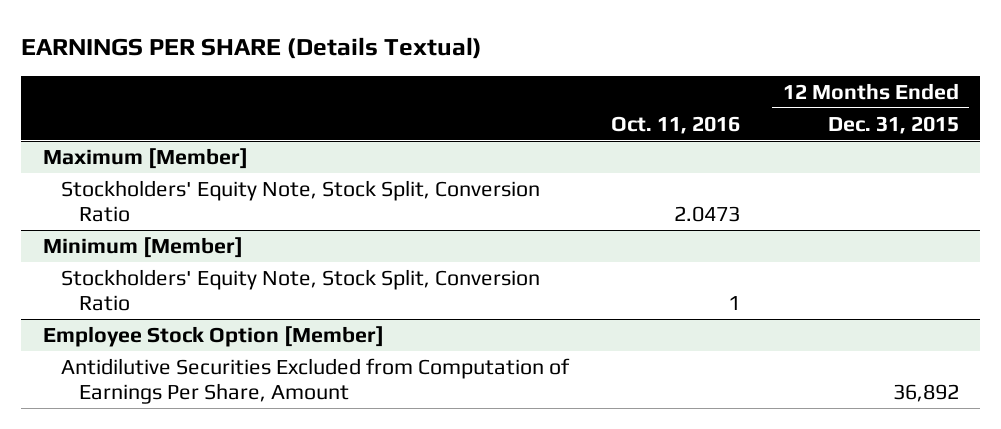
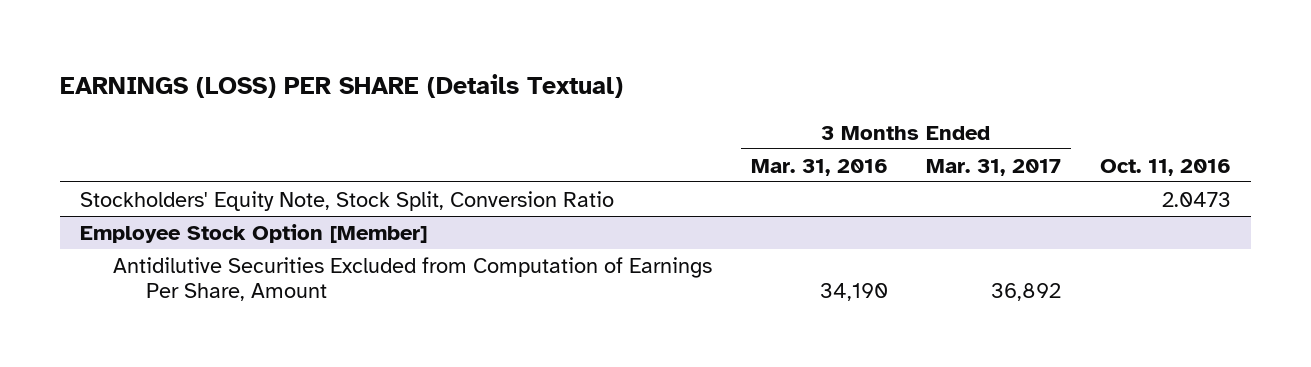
- EARNINGS PER SHARE (Details Textual)
+ EARNINGS (LOSS) PER SHARE (Details Textual)
- | Oct. 11, 2016 | 12 Months Ended Dec. 31, 2015
+ | 3 Months Ended Mar. 31, 2016 | 3 Months Ended Mar. 31, 2017 | Oct. 11, 2016
- Maximum [Member]
- Minimum [Member]
- Stockholders' Equity Note, Stock Split, Conversion Ratio | 1 |

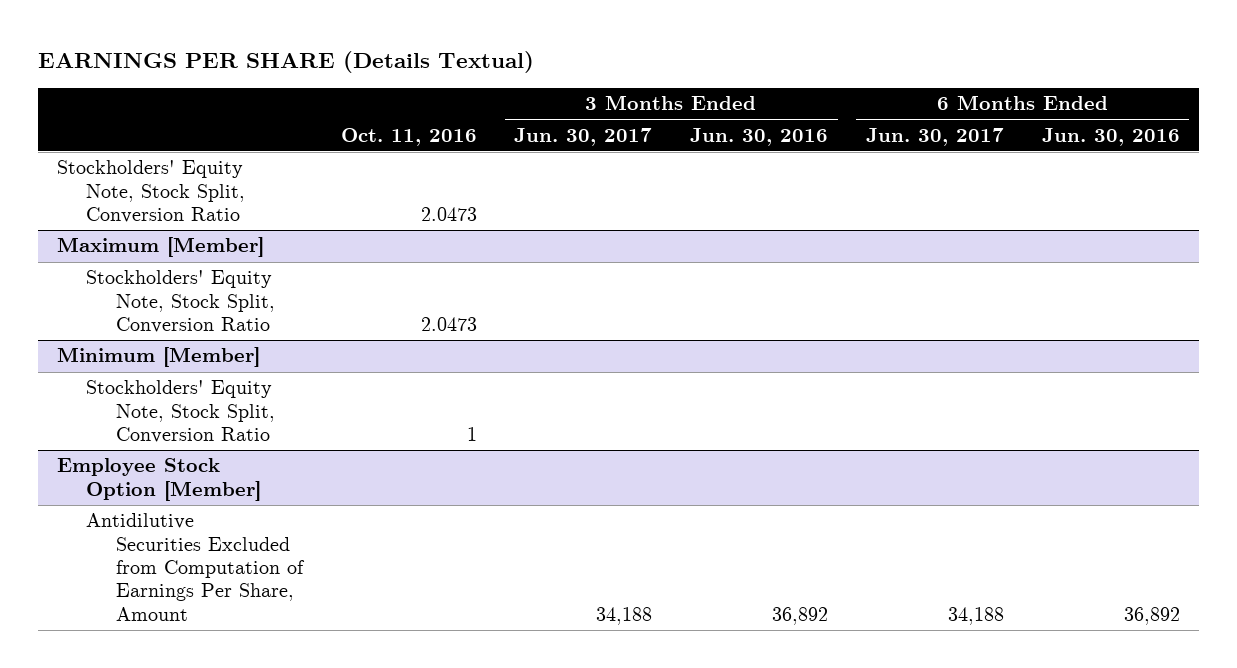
- EARNINGS (LOSS) PER SHARE (Details Textual)
+ EARNINGS PER SHARE (Details Textual)
- | 3 Months Ended Mar. 31, 2016 | 3 Months Ended Mar. 31, 2017 | Oct. 11, 2016
+ | Oct. 11, 2016 | 3 Months Ended Jun. 30, 2017 | 3 Months Ended Jun. 30, 2016 | 6 Months Ended Jun. 30, 2017 | 6 Months Ended Jun. 30, 2016
+ Maximum [Member]
+ Stockholders' Equity Note, Stock Split, Conversion Ratio | 2.0473 | | | |
+ Minimum [Member]
+ Stockholders' Equity Note, Stock Split, Conversion Ratio | 1 | | | |

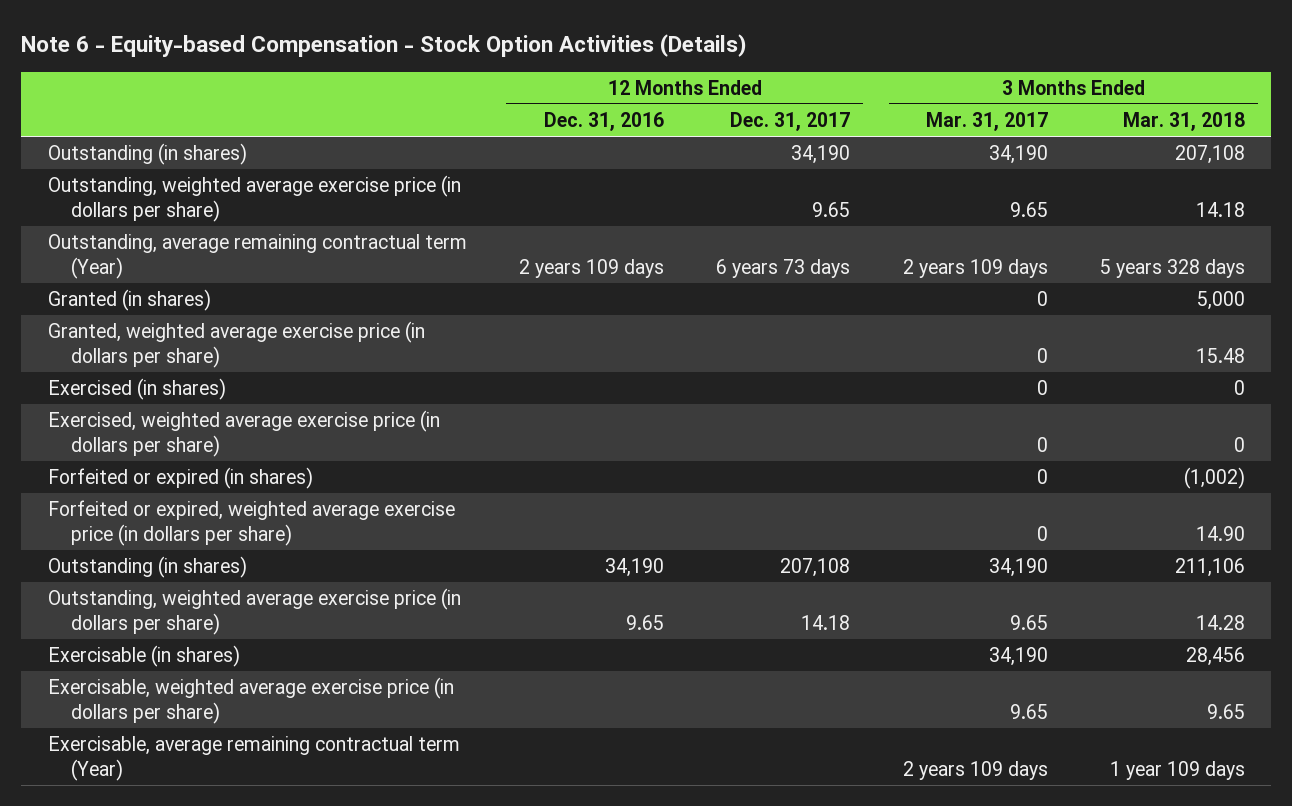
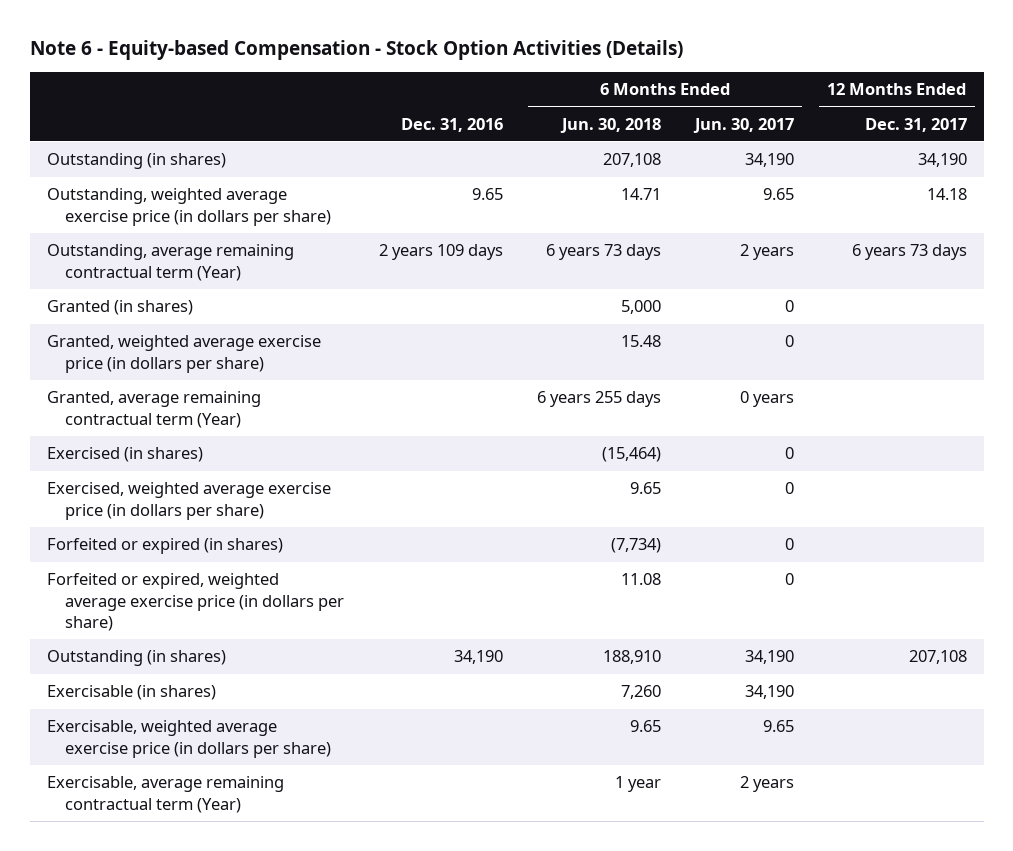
- | 12 Months Ended Dec. 31, 2016 | 12 Months Ended Dec. 31, 2017 | 3 Months Ended Mar. 31, 2017 | 3 Months Ended Mar. 31, 2018
+ | Dec. 31, 2016 | 6 Months Ended Jun. 30, 2018 | 6 Months Ended Jun. 30, 2017 | 12 Months Ended Dec. 31, 2017
- Outstanding, weighted average exercise price (in dollars per share) | | 9.65 | 9.65 | 14.18
moved up: Outstanding, weighted average exercise price (in dollars per share) | 9.65 | 14.71 | 9.65 | 14.18
+ Granted, average remaining contractual term (Year) | | 6 years 255 days | 0 years |

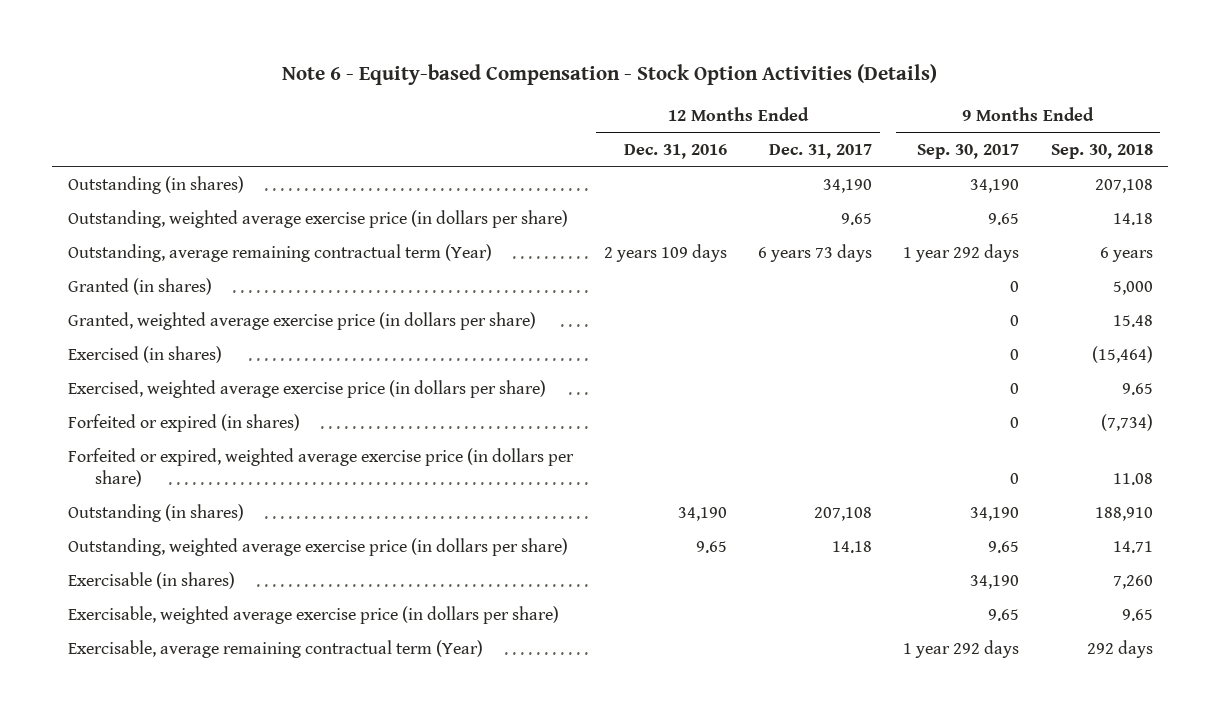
- | Dec. 31, 2016 | 6 Months Ended Jun. 30, 2018 | 6 Months Ended Jun. 30, 2017 | 12 Months Ended Dec. 31, 2017
+ | 12 Months Ended Dec. 31, 2016 | 12 Months Ended Dec. 31, 2017 | 9 Months Ended Sep. 30, 2017 | 9 Months Ended Sep. 30, 2018
+ Outstanding, weighted average exercise price (in dollars per share) | | 9.65 | 9.65 | 14.18
- Granted, average remaining contractual term (Year) | | 6 years 255 days | 0 years |
moved down: Outstanding, weighted average exercise price (in dollars per share) | 9.65 | 14.18 | 9.65 | 14.71

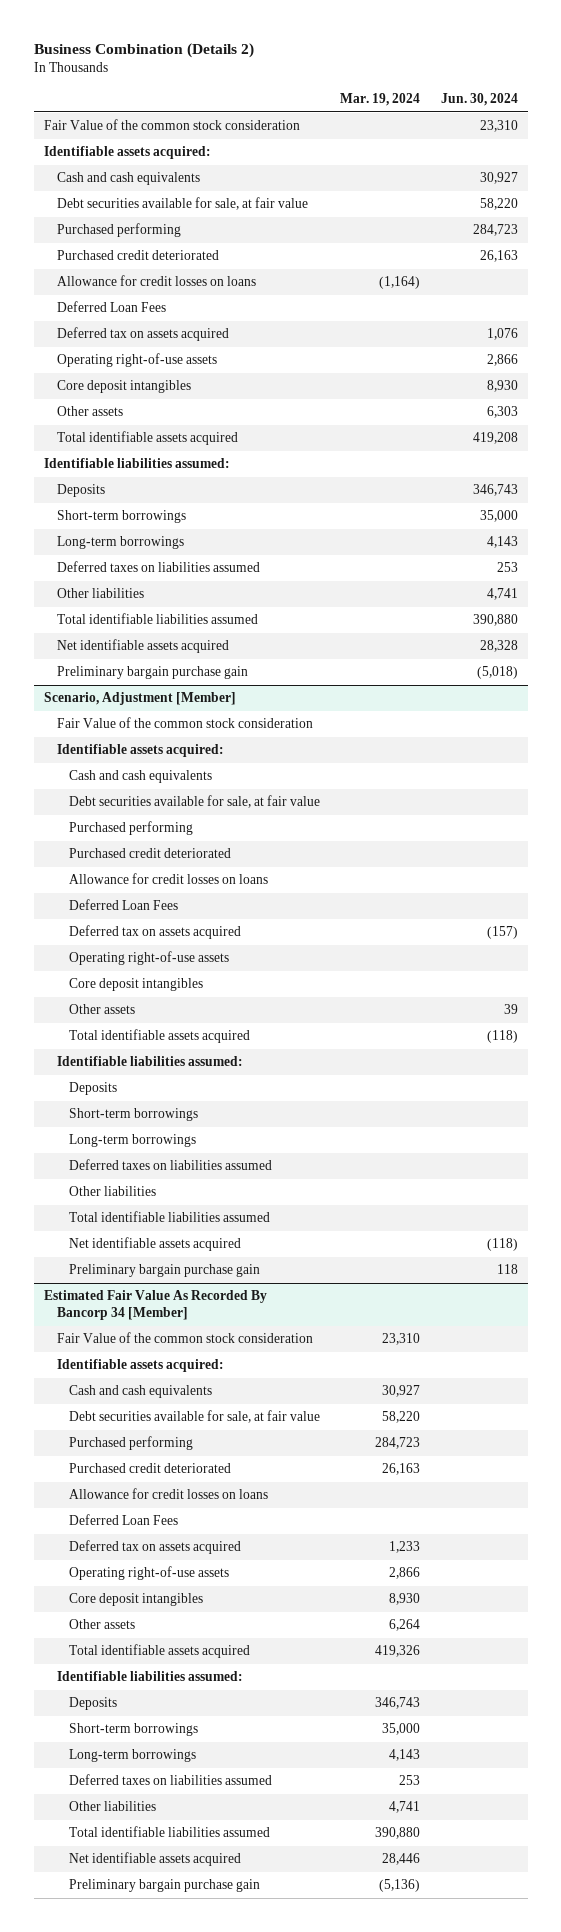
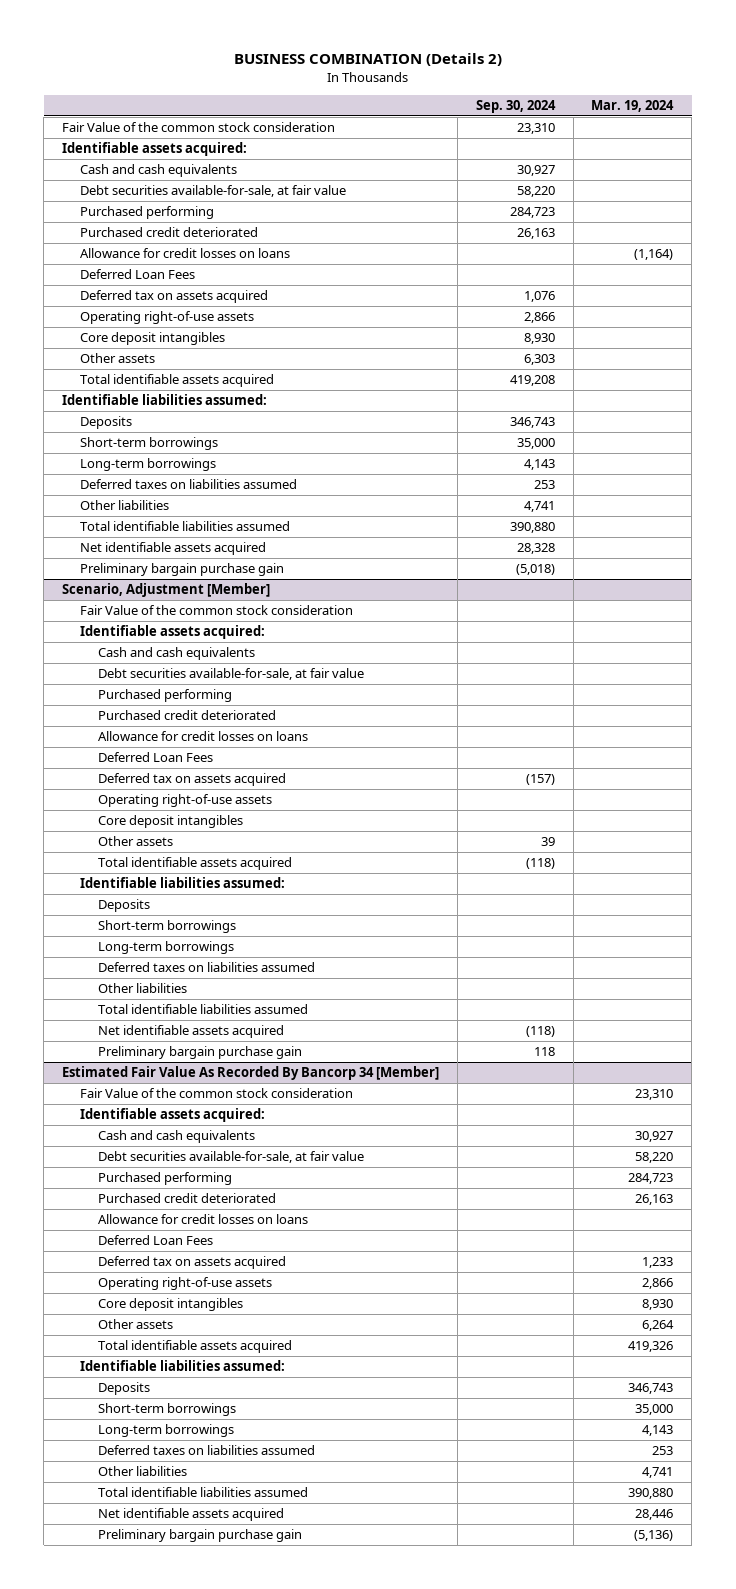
- Business Combination (Details 2)
+ BUSINESS COMBINATION (Details 2)
- | Mar. 19, 2024 | Jun. 30, 2024
+ | Sep. 30, 2024 | Mar. 19, 2024
- Debt securities available for sale, at fair value | | 58,220
+ Debt securities available-for-sale, at fair value | 58,220 |
@ Scenario, Adjustment [Member]
- Debt securities available for sale, at fair value
+ Debt securities available-for-sale, at fair value
@ Estimated Fair Value As Recorded By Bancorp 34 [Member]
- Debt securities available for sale, at fair value | 58,220 |
+ Debt securities available-for-sale, at fair value | | 58,220

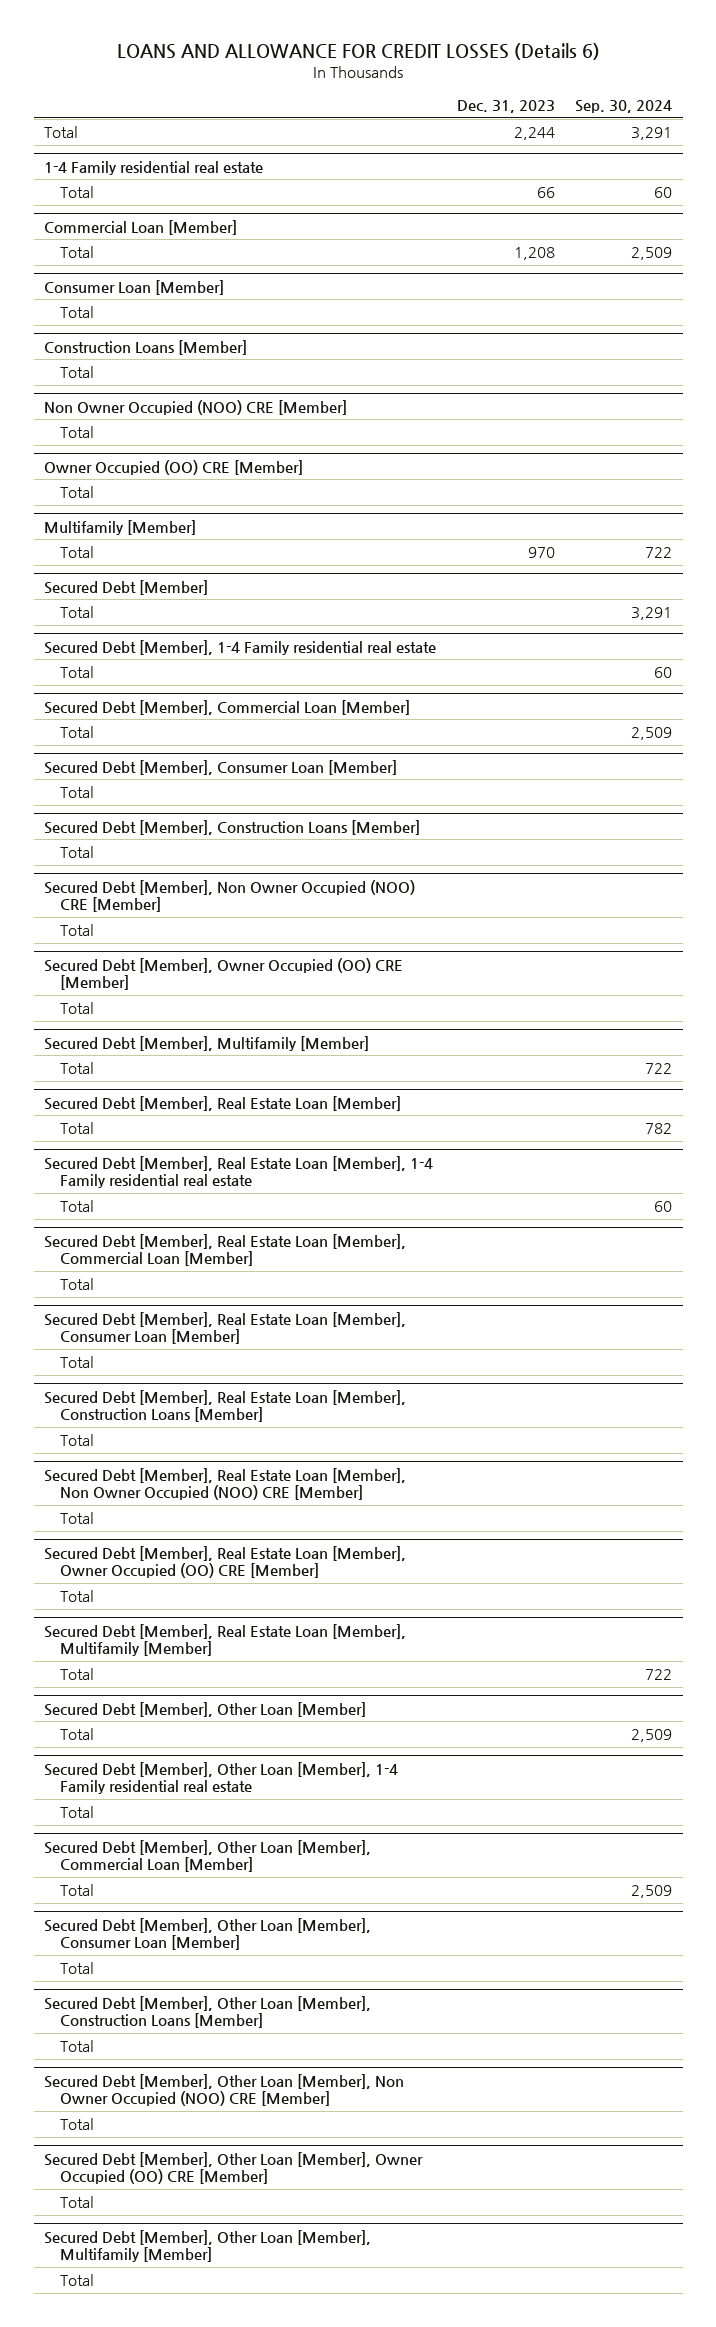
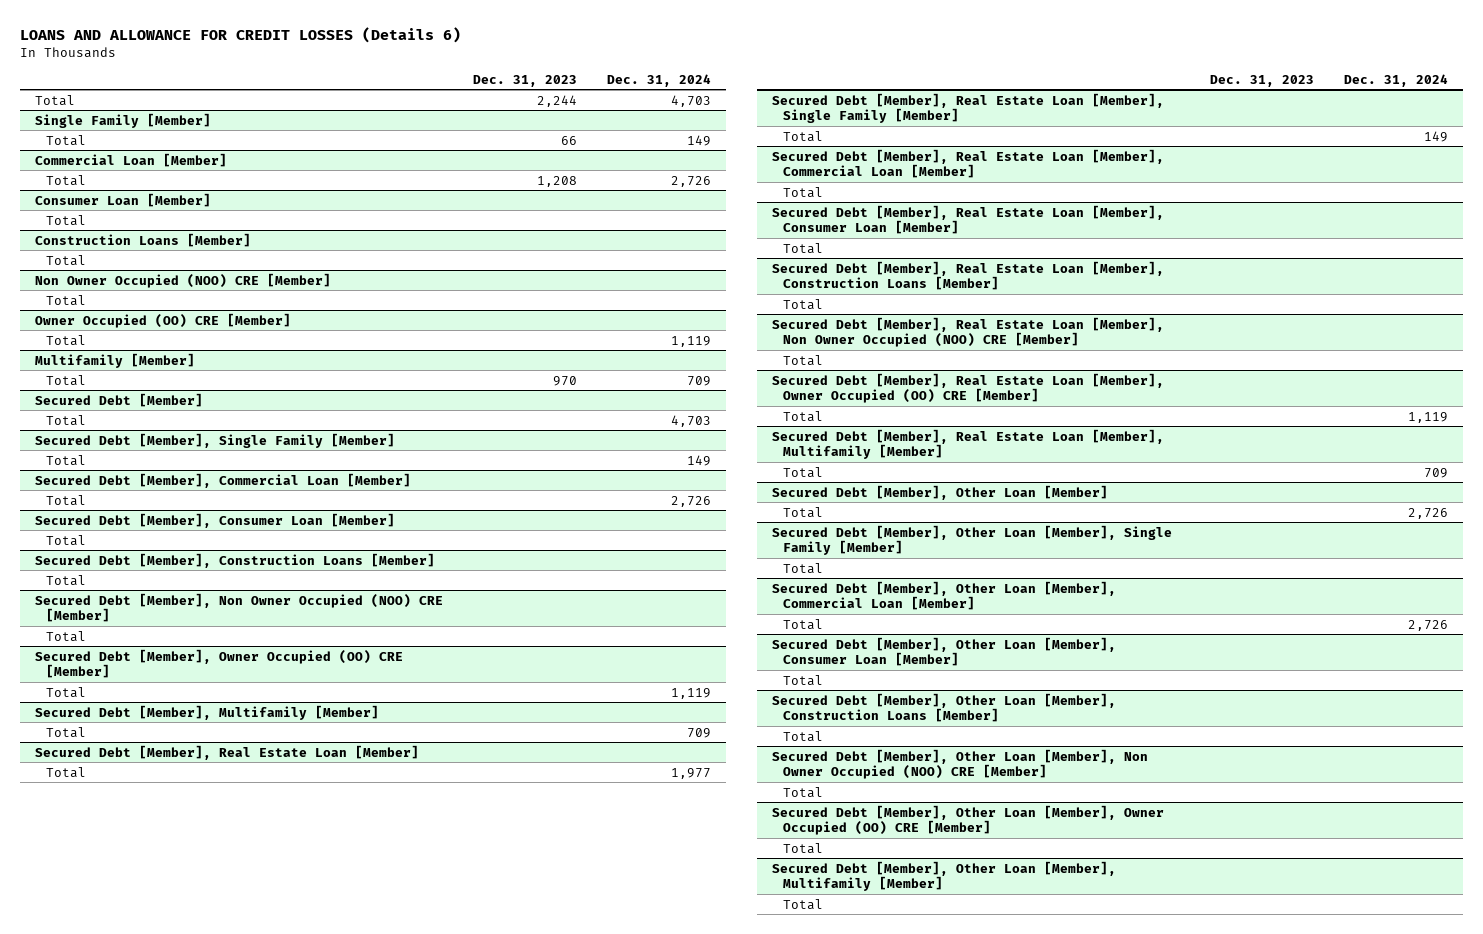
- | Dec. 31, 2023 | Sep. 30, 2024
+ | Dec. 31, 2023 | Dec. 31, 2024
- 1-4 Family residential real estate
+ Single Family [Member]
- Secured Debt [Member], 1-4 Family residential real estate
- Total | | 60
+ Secured Debt [Member], Single Family [Member]
+ Total | | 149
- Secured Debt [Member], Real Estate Loan [Member], 1-4 Family residential real estate
+ Secured Debt [Member], Real Estate Loan [Member], Single Family [Member]
- Secured Debt [Member], Other Loan [Member], 1-4 Family residential real estate
- Total
+ Secured Debt [Member], Other Loan [Member], Single Family [Member]
+ Total

